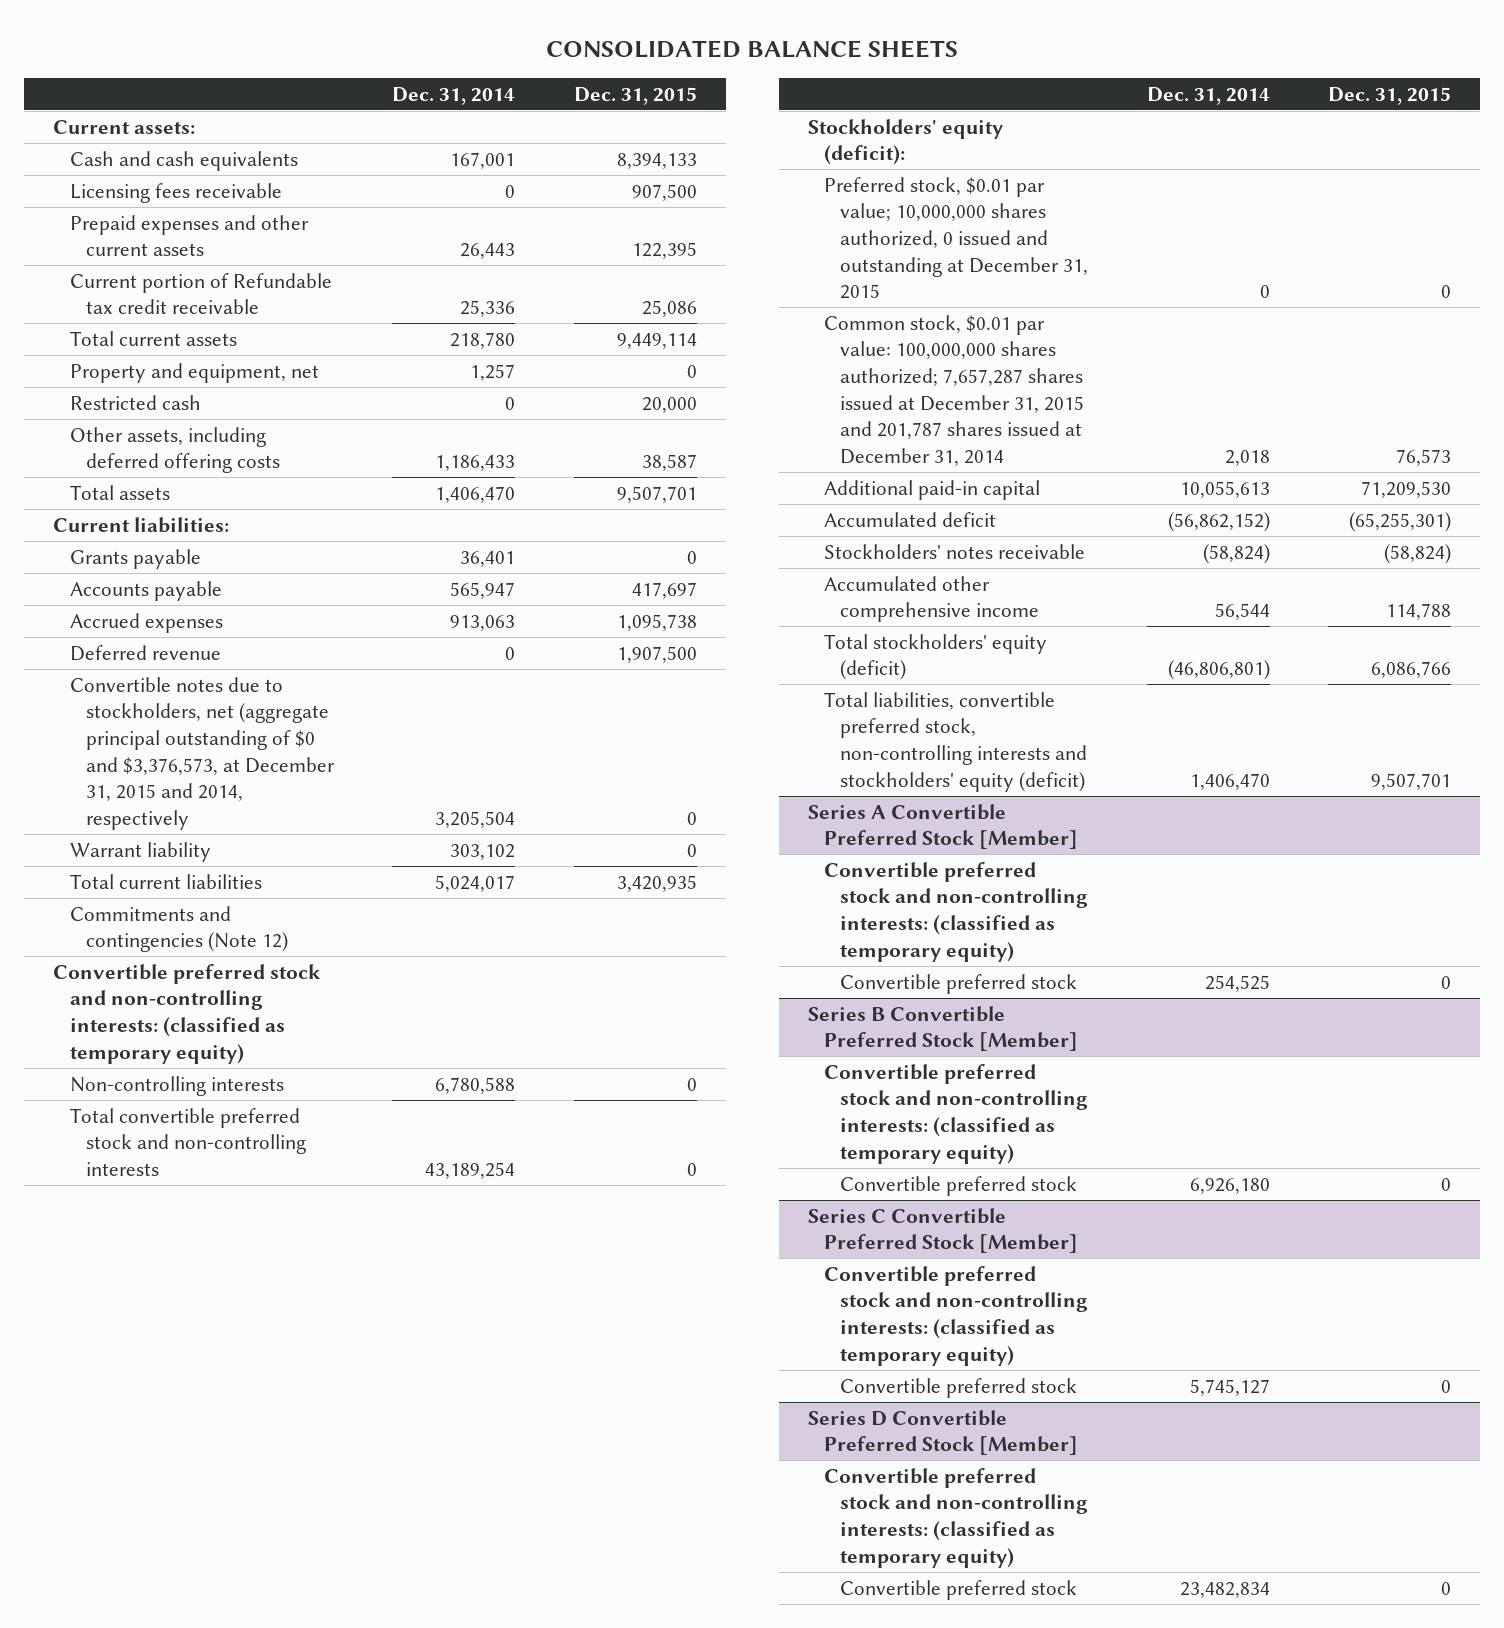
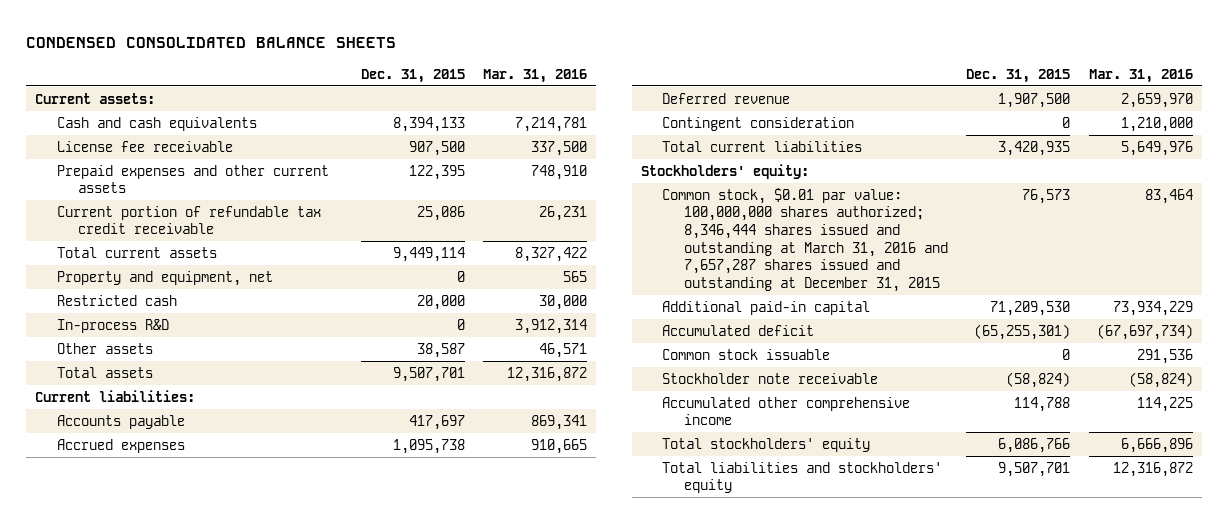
- CONSOLIDATED BALANCE SHEETS
+ CONDENSED CONSOLIDATED BALANCE SHEETS
- | Dec. 31, 2014 | Dec. 31, 2015
+ | Dec. 31, 2015 | Mar. 31, 2016
- Licensing fees receivable | 0 | 907,500
+ License fee receivable | 907,500 | 337,500
- Current portion of Refundable tax credit receivable | 25,336 | 25,086
+ Current portion of refundable tax credit receivable | 25,086 | 26,231
- Other assets, including deferred offering costs | 1,186,433 | 38,587
+ In-process R&D | 0 | 3,912,314
+ Other assets | 38,587 | 46,571
- Grants payable | 36,401 | 0
- Convertible notes due to stockholders, net (aggregate principal outstanding of $0 and $3,376,573, at December 31, 2015 and 2014, respectively | 3,205,504 | 0
- Warrant liability | 303,102 | 0
+ Contingent consideration | 0 | 1,210,000
- Commitments and contingencies (Note 12)
- Convertible preferred stock and non-controlling interests: (classified as temporary equity)
- Non-controlling interests | 6,780,588 | 0
- Total convertible preferred stock and non-controlling interests | 43,189,254 | 0
- Stockholders' equity (deficit):
- Preferred stock, $0.01 par value; 10,000,000 shares authorized, 0 issued and outstanding at December 31, 2015 | 0 | 0
- Common stock, $0.01 par value: 100,000,000 shares authorized; 7,657,287 shares issued at December 31, 2015 and 201,787 shares issued at December 31, 2014 | 2,018 | 76,573
+ Stockholders' equity:
+ Common stock, $0.01 par value: 100,000,000 shares authorized; 8,346,444 shares issued and outstanding at March 31, 2016 and 7,657,287 shares issued and outstanding at December 31, 2015 | 76,573 | 83,464
- Stockholders' notes receivable | (58,824) | (58,824)
+ Common stock issuable | 0 | 291,536
+ Stockholder note receivable | (58,824) | (58,824)
- Total stockholders' equity (deficit) | (46,806,801) | 6,086,766
- Total liabilities, convertible preferred stock, non-controlling interests and stockholders' equity (deficit) | 1,406,470 | 9,507,701
- Series A Convertible Preferred Stock [Member]
- Convertible preferred stock and non-controlling interests: (classified as temporary equity)
- Convertible preferred stock | 254,525 | 0
- Series B Convertible Preferred Stock [Member]
- Convertible preferred stock and non-controlling interests: (classified as temporary equity)
- Convertible preferred stock | 6,926,180 | 0
- Series C Convertible Preferred Stock [Member]
- Convertible preferred stock and non-controlling interests: (classified as temporary equity)
- Convertible preferred stock | 5,745,127 | 0
- Series D Convertible Preferred Stock [Member]
- Convertible preferred stock and non-controlling interests: (classified as temporary equity)
- Convertible preferred stock | 23,482,834 | 0
+ Total stockholders' equity | 6,086,766 | 6,666,896
+ Total liabilities and stockholders' equity | 9,507,701 | 12,316,872

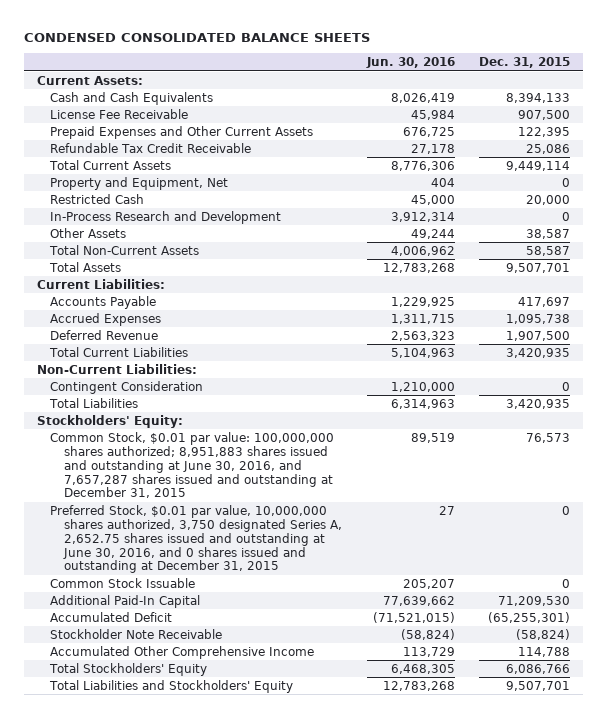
- | Dec. 31, 2015 | Mar. 31, 2016
+ | Jun. 30, 2016 | Dec. 31, 2015
- Current assets:
- Cash and cash equivalents | 8,394,133 | 7,214,781
- License fee receivable | 907,500 | 337,500
- Prepaid expenses and other current assets | 122,395 | 748,910
- Current portion of refundable tax credit receivable | 25,086 | 26,231
- Total current assets | 9,449,114 | 8,327,422
- Property and equipment, net | 0 | 565
- Restricted cash | 20,000 | 30,000
- In-process R&D | 0 | 3,912,314
- Other assets | 38,587 | 46,571
- Total assets | 9,507,701 | 12,316,872
- Current liabilities:
- Accounts payable | 417,697 | 869,341
- Accrued expenses | 1,095,738 | 910,665
- Deferred revenue | 1,907,500 | 2,659,970
- Contingent consideration | 0 | 1,210,000
- Total current liabilities | 3,420,935 | 5,649,976
- Stockholders' equity:
- Common stock, $0.01 par value: 100,000,000 shares authorized; 8,346,444 shares issued and outstanding at March 31, 2016 and 7,657,287 shares issued and outstanding at December 31, 2015 | 76,573 | 83,464
- Additional paid-in capital | 71,209,530 | 73,934,229
- Accumulated deficit | (65,255,301) | (67,697,734)
- Common stock issuable | 0 | 291,536
- Stockholder note receivable | (58,824) | (58,824)
- Accumulated other comprehensive income | 114,788 | 114,225
- Total stockholders' equity | 6,086,766 | 6,666,896
- Total liabilities and stockholders' equity | 9,507,701 | 12,316,872
+ Current Assets:
+ Cash and Cash Equivalents | 8,026,419 | 8,394,133
+ License Fee Receivable | 45,984 | 907,500
+ Prepaid Expenses and Other Current Assets | 676,725 | 122,395
+ Refundable Tax Credit Receivable | 27,178 | 25,086
+ Total Current Assets | 8,776,306 | 9,449,114
+ Property and Equipment, Net | 404 | 0
+ Restricted Cash | 45,000 | 20,000
+ In-Process Research and Development | 3,912,314 | 0
+ Other Assets | 49,244 | 38,587
+ Total Non-Current Assets | 4,006,962 | 58,587
+ Total Assets | 12,783,268 | 9,507,701
+ Current Liabilities:
+ Accounts Payable | 1,229,925 | 417,697
+ Accrued Expenses | 1,311,715 | 1,095,738
+ Deferred Revenue | 2,563,323 | 1,907,500
+ Total Current Liabilities | 5,104,963 | 3,420,935
+ Non-Current Liabilities:
+ Contingent Consideration | 1,210,000 | 0
+ Total Liabilities | 6,314,963 | 3,420,935
+ Stockholders' Equity:
+ Common Stock, $0.01 par value: 100,000,000 shares authorized; 8,951,883 shares issued and outstanding at June 30, 2016, and 7,657,287 shares issued and outstanding at December 31, 2015 | 89,519 | 76,573
+ Preferred Stock, $0.01 par value, 10,000,000 shares authorized, 3,750 designated Series A, 2,652.75 shares issued and outstanding at June 30, 2016, and 0 shares issued and outstanding at December 31, 2015 | 27 | 0
+ Common Stock Issuable | 205,207 | 0
+ Additional Paid-In Capital | 77,639,662 | 71,209,530
+ Accumulated Deficit | (71,521,015) | (65,255,301)
+ Stockholder Note Receivable | (58,824) | (58,824)
+ Accumulated Other Comprehensive Income | 113,729 | 114,788
+ Total Stockholders' Equity | 6,468,305 | 6,086,766
+ Total Liabilities and Stockholders' Equity | 12,783,268 | 9,507,701

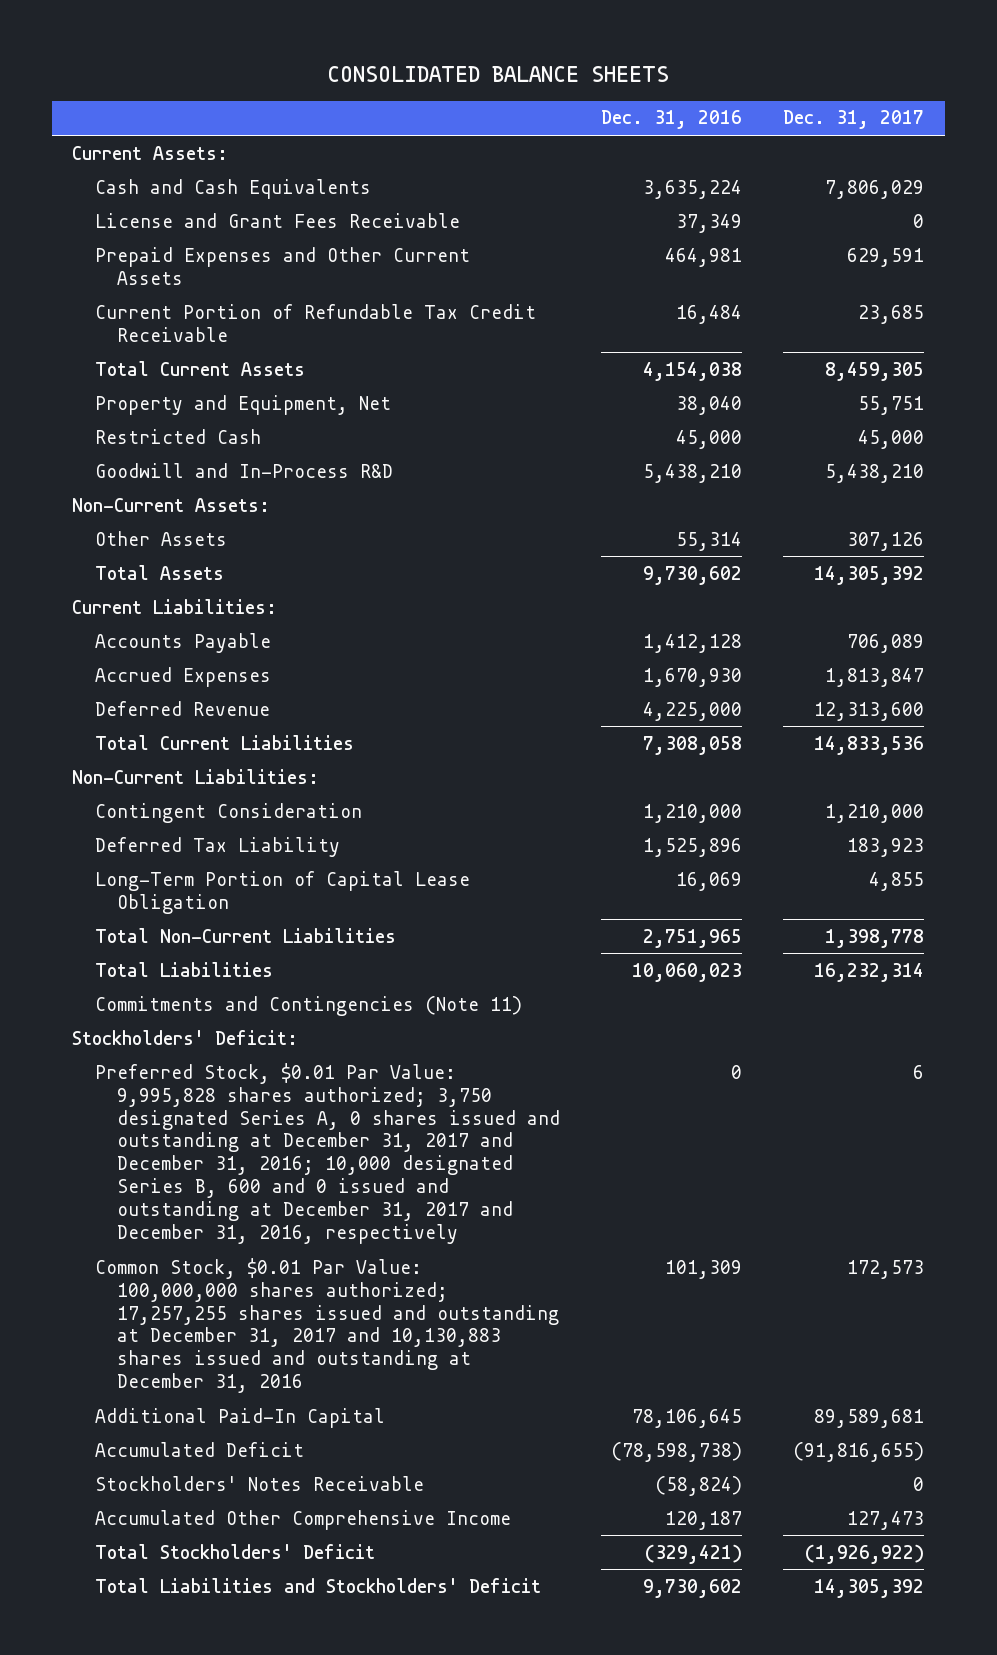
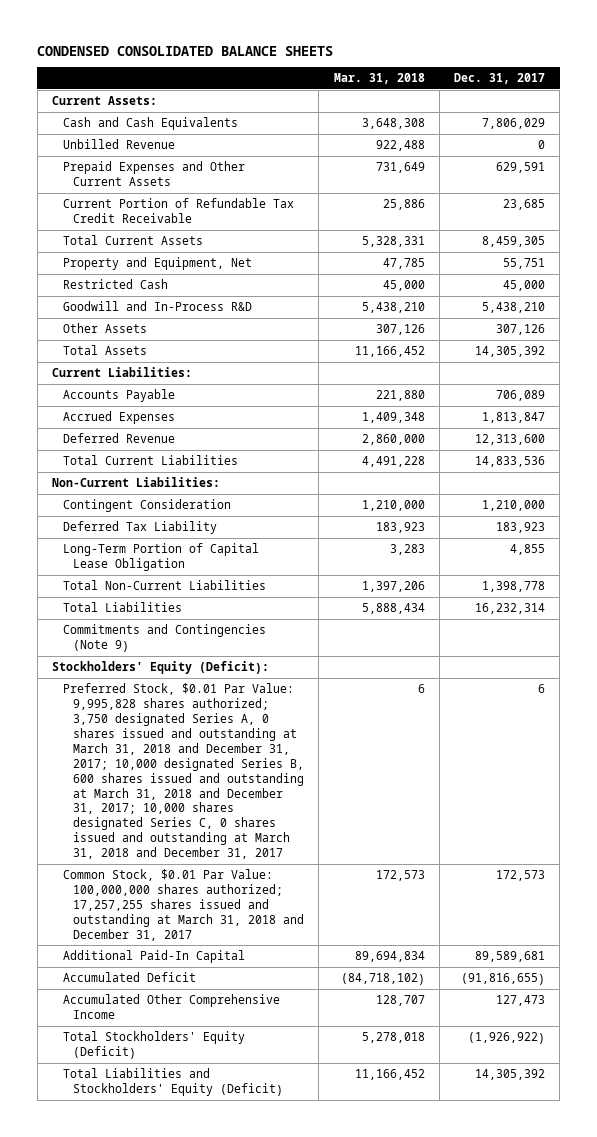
- CONSOLIDATED BALANCE SHEETS
+ CONDENSED CONSOLIDATED BALANCE SHEETS
- | Dec. 31, 2016 | Dec. 31, 2017
+ | Mar. 31, 2018 | Dec. 31, 2017
- License and Grant Fees Receivable | 37,349 | 0
+ Unbilled Revenue | 922,488 | 0
- Non-Current Assets:
- Commitments and Contingencies (Note 11)
- Stockholders' Deficit:
- Preferred Stock, $0.01 Par Value: 9,995,828 shares authorized; 3,750 designated Series A, 0 shares issued and outstanding at December 31, 2017 and December 31, 2016; 10,000 designated Series B, 600 and 0 issued and outstanding at December 31, 2017 and December 31, 2016, respectively | 0 | 6
- Common Stock, $0.01 Par Value: 100,000,000 shares authorized; 17,257,255 shares issued and outstanding at December 31, 2017 and 10,130,883 shares issued and outstanding at December 31, 2016 | 101,309 | 172,573
+ Commitments and Contingencies (Note 9)
+ Stockholders' Equity (Deficit):
+ Preferred Stock, $0.01 Par Value: 9,995,828 shares authorized; 3,750 designated Series A, 0 shares issued and outstanding at March 31, 2018 and December 31, 2017; 10,000 designated Series B, 600 shares issued and outstanding at March 31, 2018 and December 31, 2017; 10,000 shares designated Series C, 0 shares issued and outstanding at March 31, 2018 and December 31, 2017 | 6 | 6
+ Common Stock, $0.01 Par Value: 100,000,000 shares authorized; 17,257,255 shares issued and outstanding at March 31, 2018 and December 31, 2017 | 172,573 | 172,573
- Stockholders' Notes Receivable | (58,824) | 0
- Total Stockholders' Deficit | (329,421) | (1,926,922)
- Total Liabilities and Stockholders' Deficit | 9,730,602 | 14,305,392
+ Total Stockholders' Equity (Deficit) | 5,278,018 | (1,926,922)
+ Total Liabilities and Stockholders' Equity (Deficit) | 11,166,452 | 14,305,392

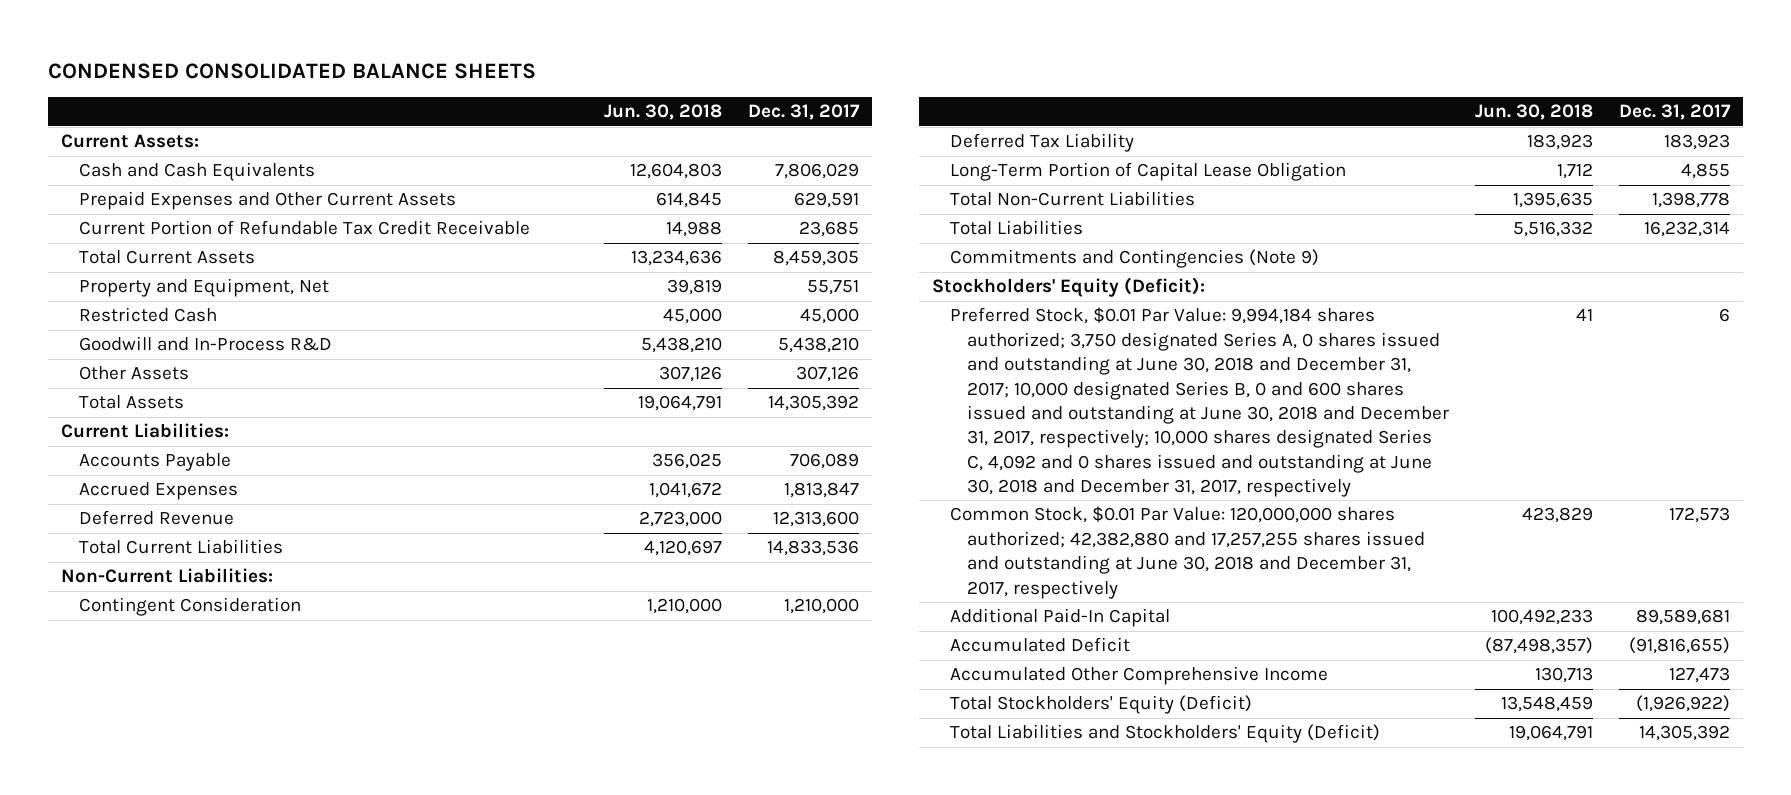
- | Mar. 31, 2018 | Dec. 31, 2017
+ | Jun. 30, 2018 | Dec. 31, 2017
- Unbilled Revenue | 922,488 | 0
- Preferred Stock, $0.01 Par Value: 9,995,828 shares authorized; 3,750 designated Series A, 0 shares issued and outstanding at March 31, 2018 and December 31, 2017; 10,000 designated Series B, 600 shares issued and outstanding at March 31, 2018 and December 31, 2017; 10,000 shares designated Series C, 0 shares issued and outstanding at March 31, 2018 and December 31, 2017 | 6 | 6
- Common Stock, $0.01 Par Value: 100,000,000 shares authorized; 17,257,255 shares issued and outstanding at March 31, 2018 and December 31, 2017 | 172,573 | 172,573
+ Preferred Stock, $0.01 Par Value: 9,994,184 shares authorized; 3,750 designated Series A, 0 shares issued and outstanding at June 30, 2018 and December 31, 2017; 10,000 designated Series B, 0 and 600 shares issued and outstanding at June 30, 2018 and December 31, 2017, respectively; 10,000 shares designated Series C, 4,092 and 0 shares issued and outstanding at June 30, 2018 and December 31, 2017, respectively | 41 | 6
+ Common Stock, $0.01 Par Value: 120,000,000 shares authorized; 42,382,880 and 17,257,255 shares issued and outstanding at June 30, 2018 and December 31, 2017, respectively | 423,829 | 172,573

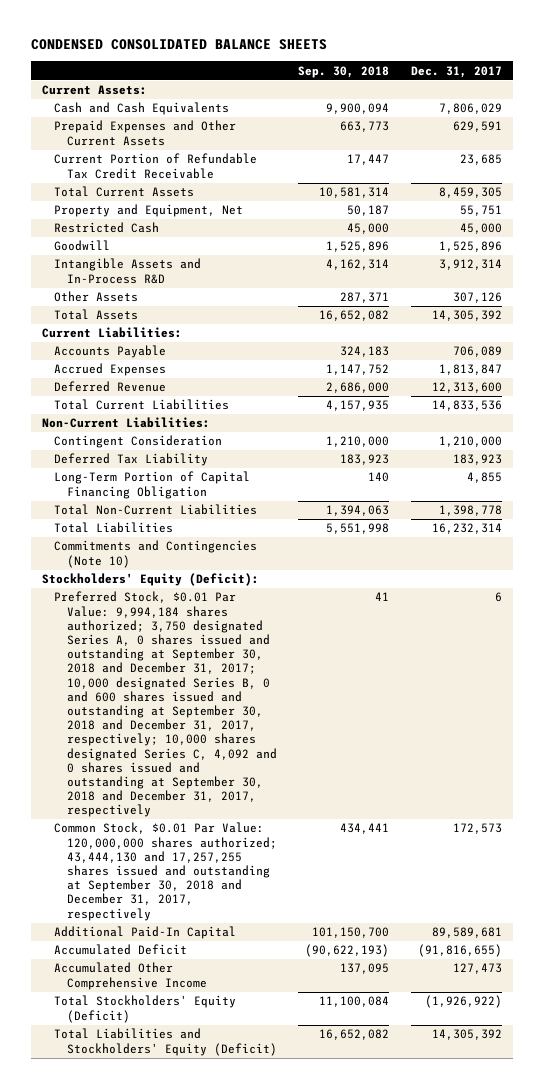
- | Jun. 30, 2018 | Dec. 31, 2017
+ | Sep. 30, 2018 | Dec. 31, 2017
- Goodwill and In-Process R&D | 5,438,210 | 5,438,210
+ Goodwill | 1,525,896 | 1,525,896
+ Intangible Assets and In-Process R&D | 4,162,314 | 3,912,314
- Long-Term Portion of Capital Lease Obligation | 1,712 | 4,855
+ Long-Term Portion of Capital Financing Obligation | 140 | 4,855
- Commitments and Contingencies (Note 9)
+ Commitments and Contingencies (Note 10)
- Preferred Stock, $0.01 Par Value: 9,994,184 shares authorized; 3,750 designated Series A, 0 shares issued and outstanding at June 30, 2018 and December 31, 2017; 10,000 designated Series B, 0 and 600 shares issued and outstanding at June 30, 2018 and December 31, 2017, respectively; 10,000 shares designated Series C, 4,092 and 0 shares issued and outstanding at June 30, 2018 and December 31, 2017, respectively | 41 | 6
- Common Stock, $0.01 Par Value: 120,000,000 shares authorized; 42,382,880 and 17,257,255 shares issued and outstanding at June 30, 2018 and December 31, 2017, respectively | 423,829 | 172,573
+ Preferred Stock, $0.01 Par Value: 9,994,184 shares authorized; 3,750 designated Series A, 0 shares issued and outstanding at September 30, 2018 and December 31, 2017; 10,000 designated Series B, 0 and 600 shares issued and outstanding at September 30, 2018 and December 31, 2017, respectively; 10,000 shares designated Series C, 4,092 and 0 shares issued and outstanding at September 30, 2018 and December 31, 2017, respectively | 41 | 6
+ Common Stock, $0.01 Par Value: 120,000,000 shares authorized; 43,444,130 and 17,257,255 shares issued and outstanding at September 30, 2018 and December 31, 2017, respectively | 434,441 | 172,573

